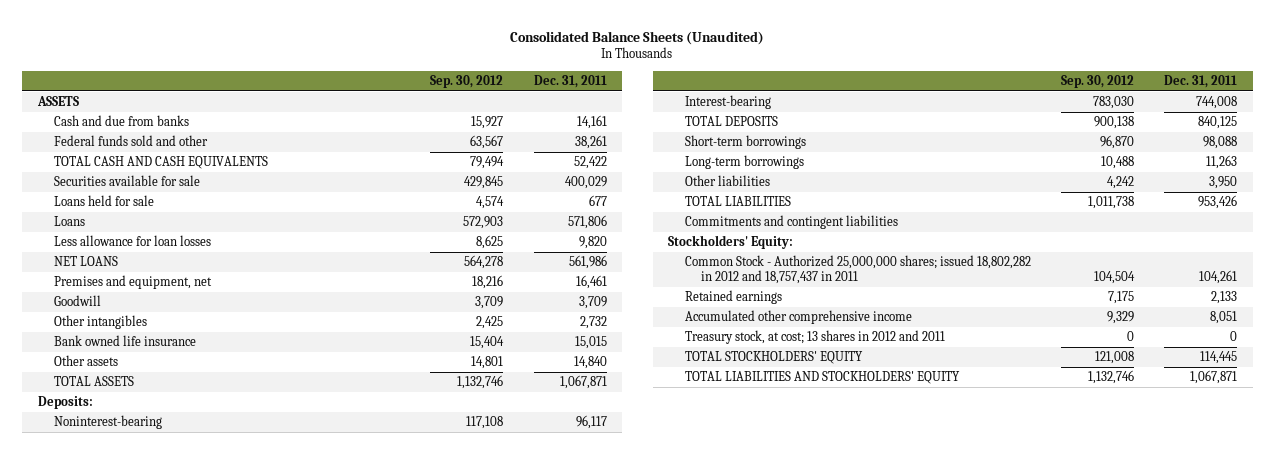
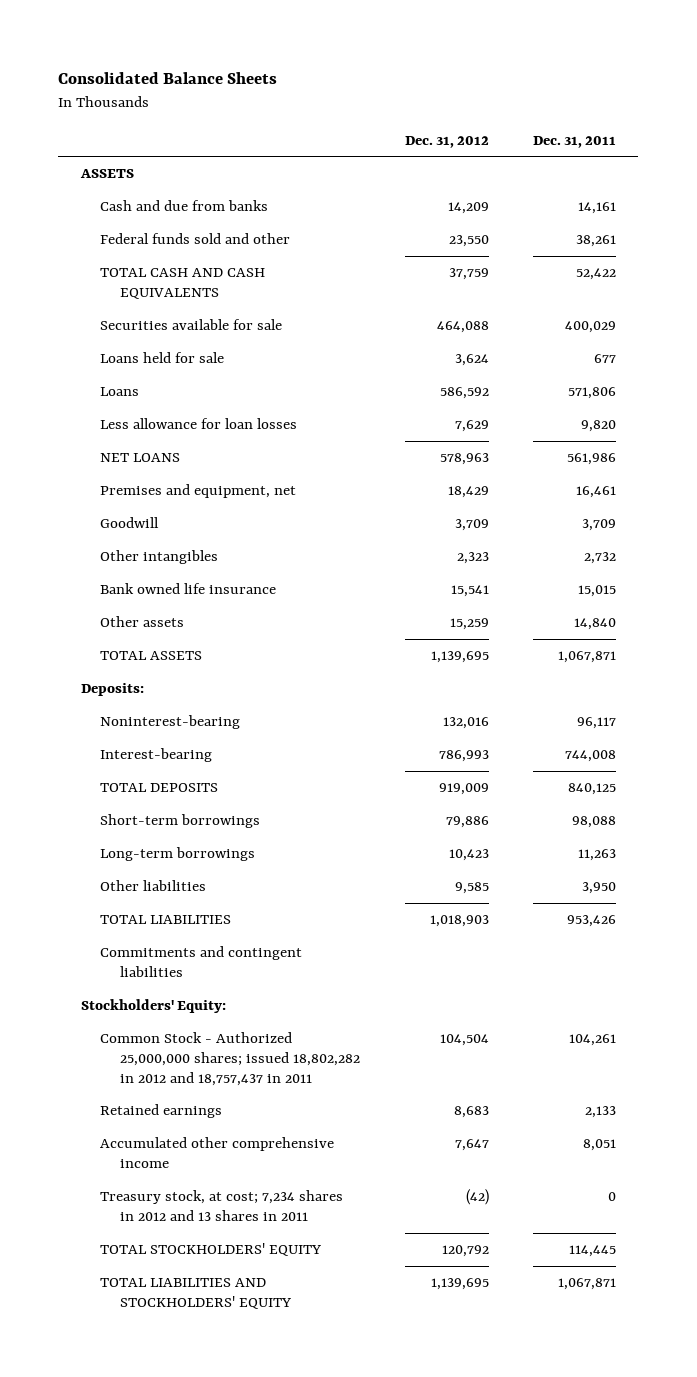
- Consolidated Balance Sheets (Unaudited)
+ Consolidated Balance Sheets
- | Sep. 30, 2012 | Dec. 31, 2011
+ | Dec. 31, 2012 | Dec. 31, 2011
- Treasury stock, at cost; 13 shares in 2012 and 2011 | 0 | 0
+ Treasury stock, at cost; 7,234 shares in 2012 and 13 shares in 2011 | (42) | 0

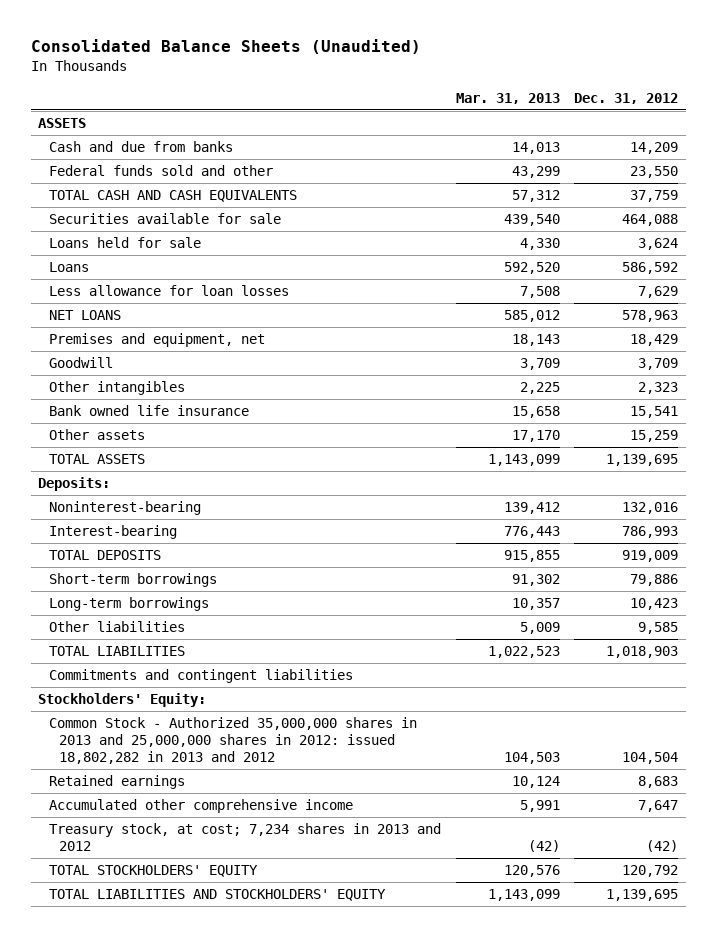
- Consolidated Balance Sheets
+ Consolidated Balance Sheets (Unaudited)
- | Dec. 31, 2012 | Dec. 31, 2011
+ | Mar. 31, 2013 | Dec. 31, 2012
- Common Stock - Authorized 25,000,000 shares; issued 18,802,282 in 2012 and 18,757,437 in 2011 | 104,504 | 104,261
+ Common Stock - Authorized 35,000,000 shares in 2013 and 25,000,000 shares in 2012: issued 18,802,282 in 2013 and 2012 | 104,503 | 104,504
- Treasury stock, at cost; 7,234 shares in 2012 and 13 shares in 2011 | (42) | 0
+ Treasury stock, at cost; 7,234 shares in 2013 and 2012 | (42) | (42)

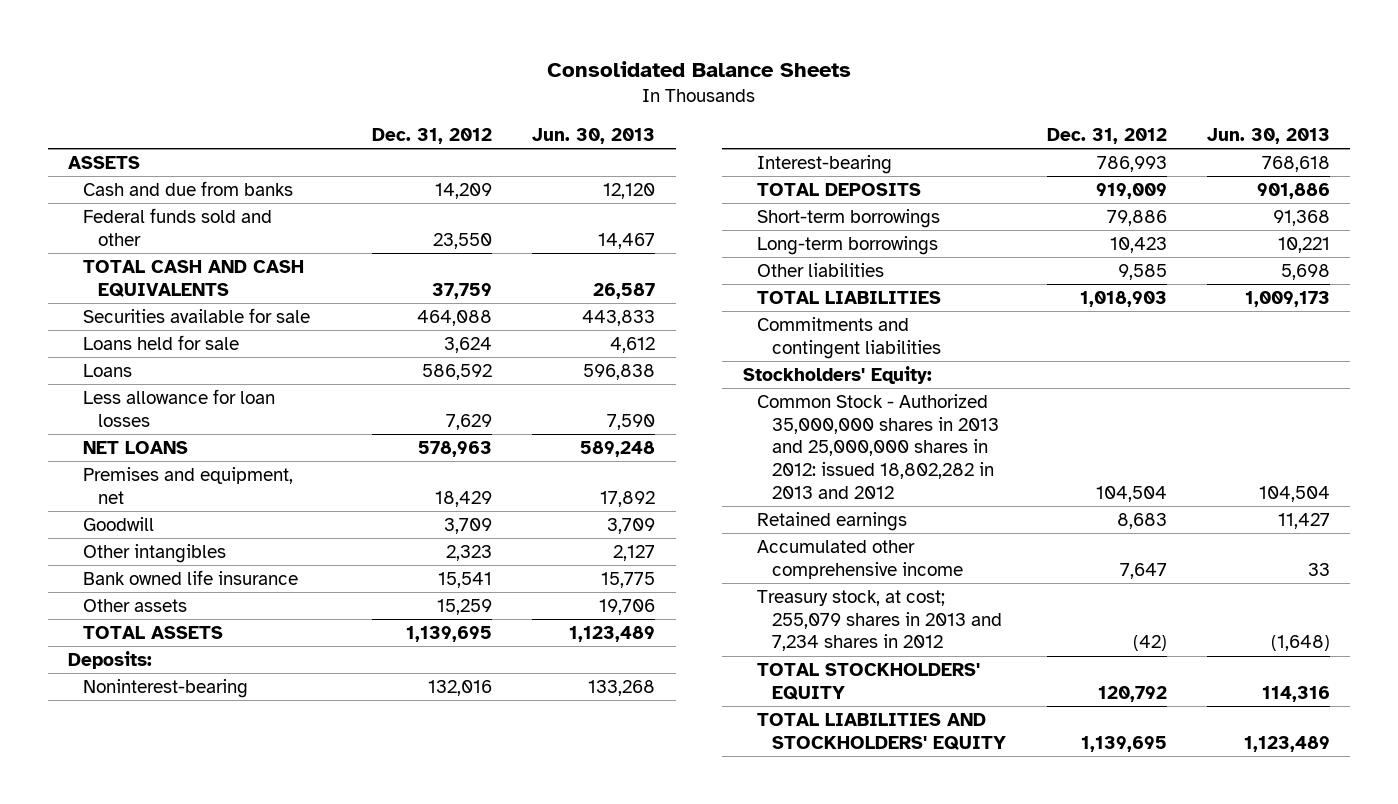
- Consolidated Balance Sheets (Unaudited)
+ Consolidated Balance Sheets
- | Mar. 31, 2013 | Dec. 31, 2012
+ | Dec. 31, 2012 | Jun. 30, 2013
- Treasury stock, at cost; 7,234 shares in 2013 and 2012 | (42) | (42)
+ Treasury stock, at cost; 255,079 shares in 2013 and 7,234 shares in 2012 | (42) | (1,648)

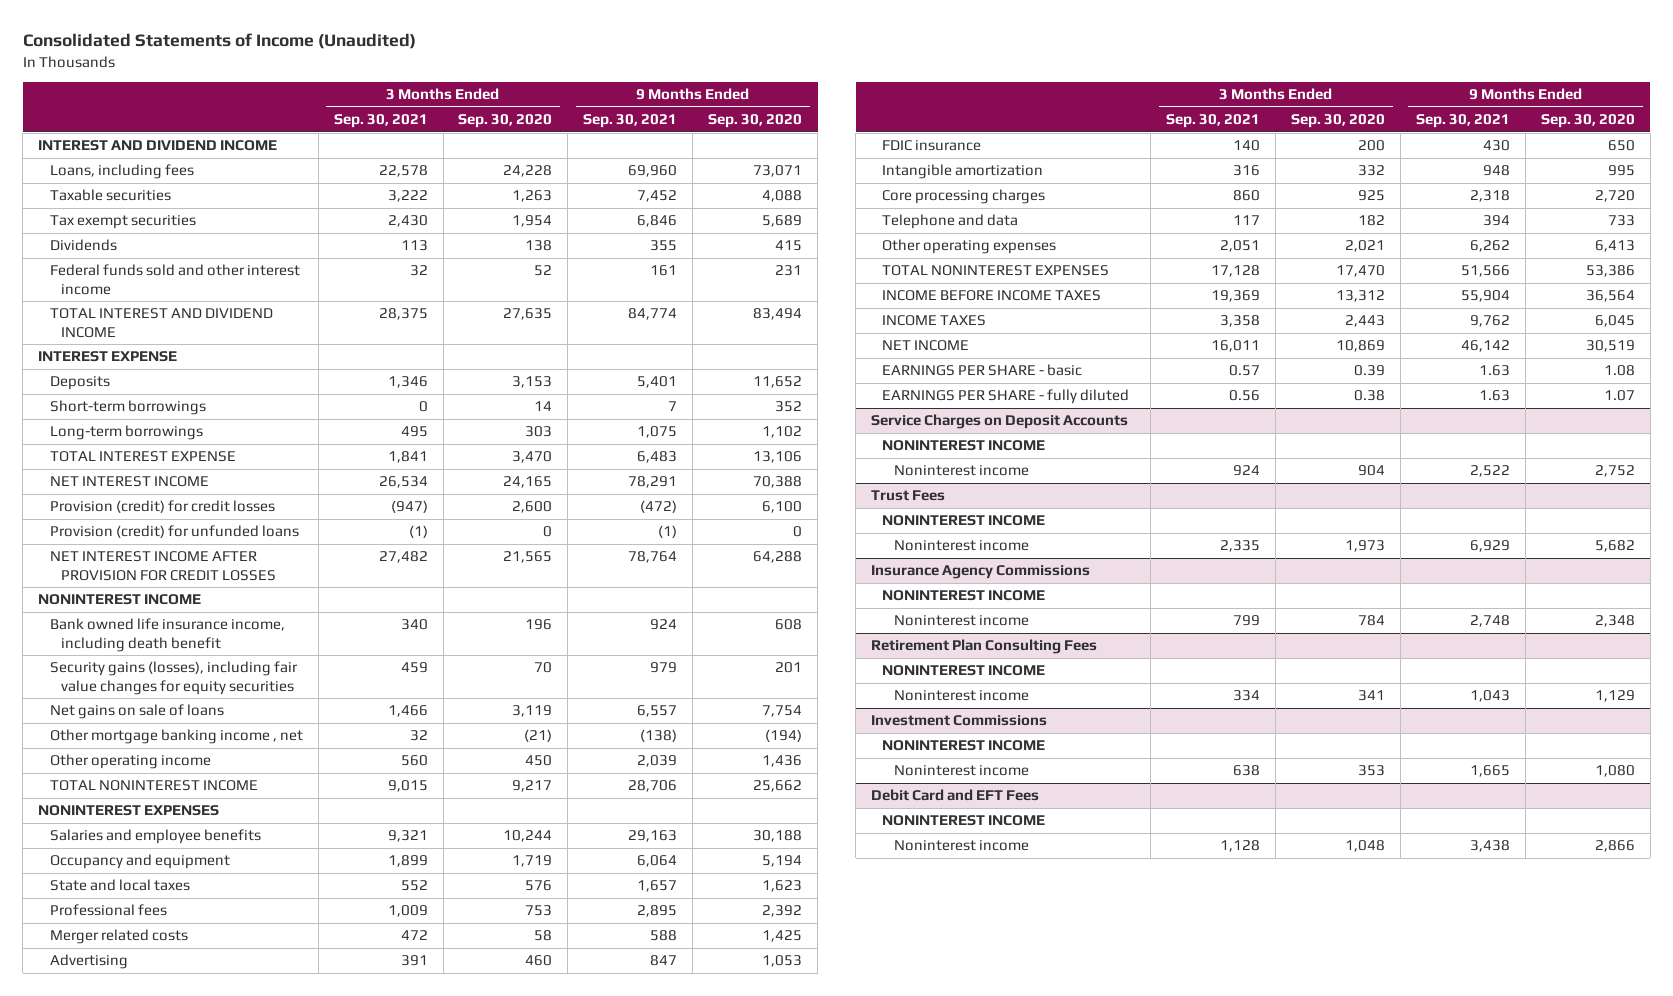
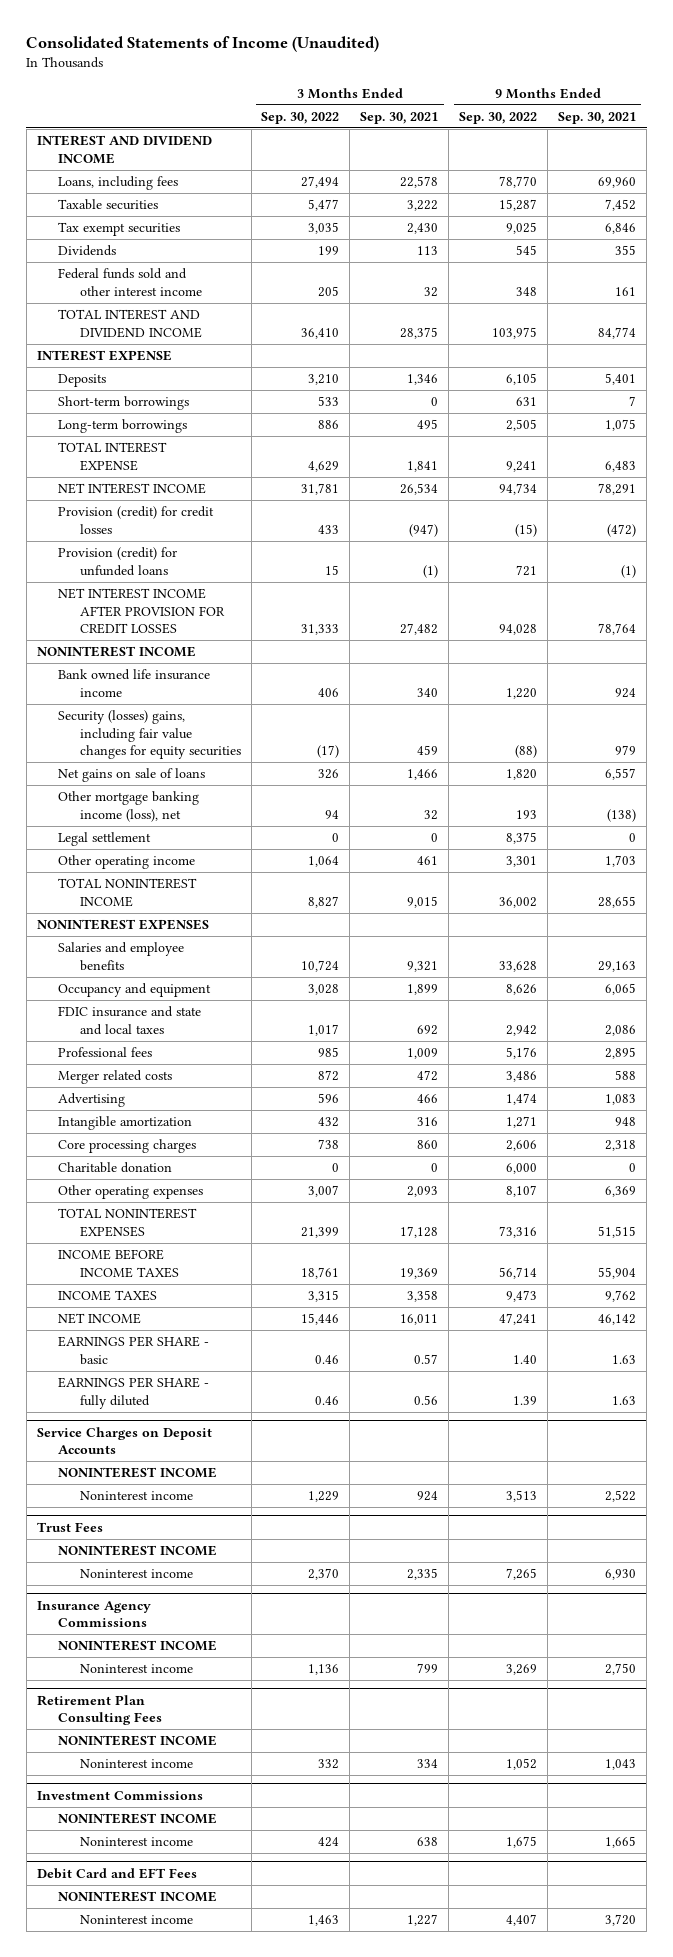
- | 3 Months Ended Sep. 30, 2021 | 3 Months Ended Sep. 30, 2020 | 9 Months Ended Sep. 30, 2021 | 9 Months Ended Sep. 30, 2020
+ | 3 Months Ended Sep. 30, 2022 | 3 Months Ended Sep. 30, 2021 | 9 Months Ended Sep. 30, 2022 | 9 Months Ended Sep. 30, 2021
- Bank owned life insurance income, including death benefit | 340 | 196 | 924 | 608
- Security gains (losses), including fair value changes for equity securities | 459 | 70 | 979 | 201
+ Bank owned life insurance income | 406 | 340 | 1,220 | 924
+ Security (losses) gains, including fair value changes for equity securities | (17) | 459 | (88) | 979
- Other mortgage banking income , net | 32 | (21) | (138) | (194)
- Other operating income | 560 | 450 | 2,039 | 1,436
- TOTAL NONINTEREST INCOME | 9,015 | 9,217 | 28,706 | 25,662
+ Other mortgage banking income (loss), net | 94 | 32 | 193 | (138)
+ Legal settlement | 0 | 0 | 8,375 | 0
+ Other operating income | 1,064 | 461 | 3,301 | 1,703
+ TOTAL NONINTEREST INCOME | 8,827 | 9,015 | 36,002 | 28,655
- Occupancy and equipment | 1,899 | 1,719 | 6,064 | 5,194
- State and local taxes | 552 | 576 | 1,657 | 1,623
+ Occupancy and equipment | 3,028 | 1,899 | 8,626 | 6,065
+ FDIC insurance and state and local taxes | 1,017 | 692 | 2,942 | 2,086
- Advertising | 391 | 460 | 847 | 1,053
- FDIC insurance | 140 | 200 | 430 | 650
+ Advertising | 596 | 466 | 1,474 | 1,083
- Telephone and data | 117 | 182 | 394 | 733
- Other operating expenses | 2,051 | 2,021 | 6,262 | 6,413
- TOTAL NONINTEREST EXPENSES | 17,128 | 17,470 | 51,566 | 53,386
+ Charitable donation | 0 | 0 | 6,000 | 0
+ Other operating expenses | 3,007 | 2,093 | 8,107 | 6,369
+ TOTAL NONINTEREST EXPENSES | 21,399 | 17,128 | 73,316 | 51,515
@ Trust Fees
- Noninterest income | 2,335 | 1,973 | 6,929 | 5,682
+ Noninterest income | 2,370 | 2,335 | 7,265 | 6,930
@ Insurance Agency Commissions
- Noninterest income | 799 | 784 | 2,748 | 2,348
+ Noninterest income | 1,136 | 799 | 3,269 | 2,750
@ Debit Card and EFT Fees
- Noninterest income | 1,128 | 1,048 | 3,438 | 2,866
+ Noninterest income | 1,463 | 1,227 | 4,407 | 3,720

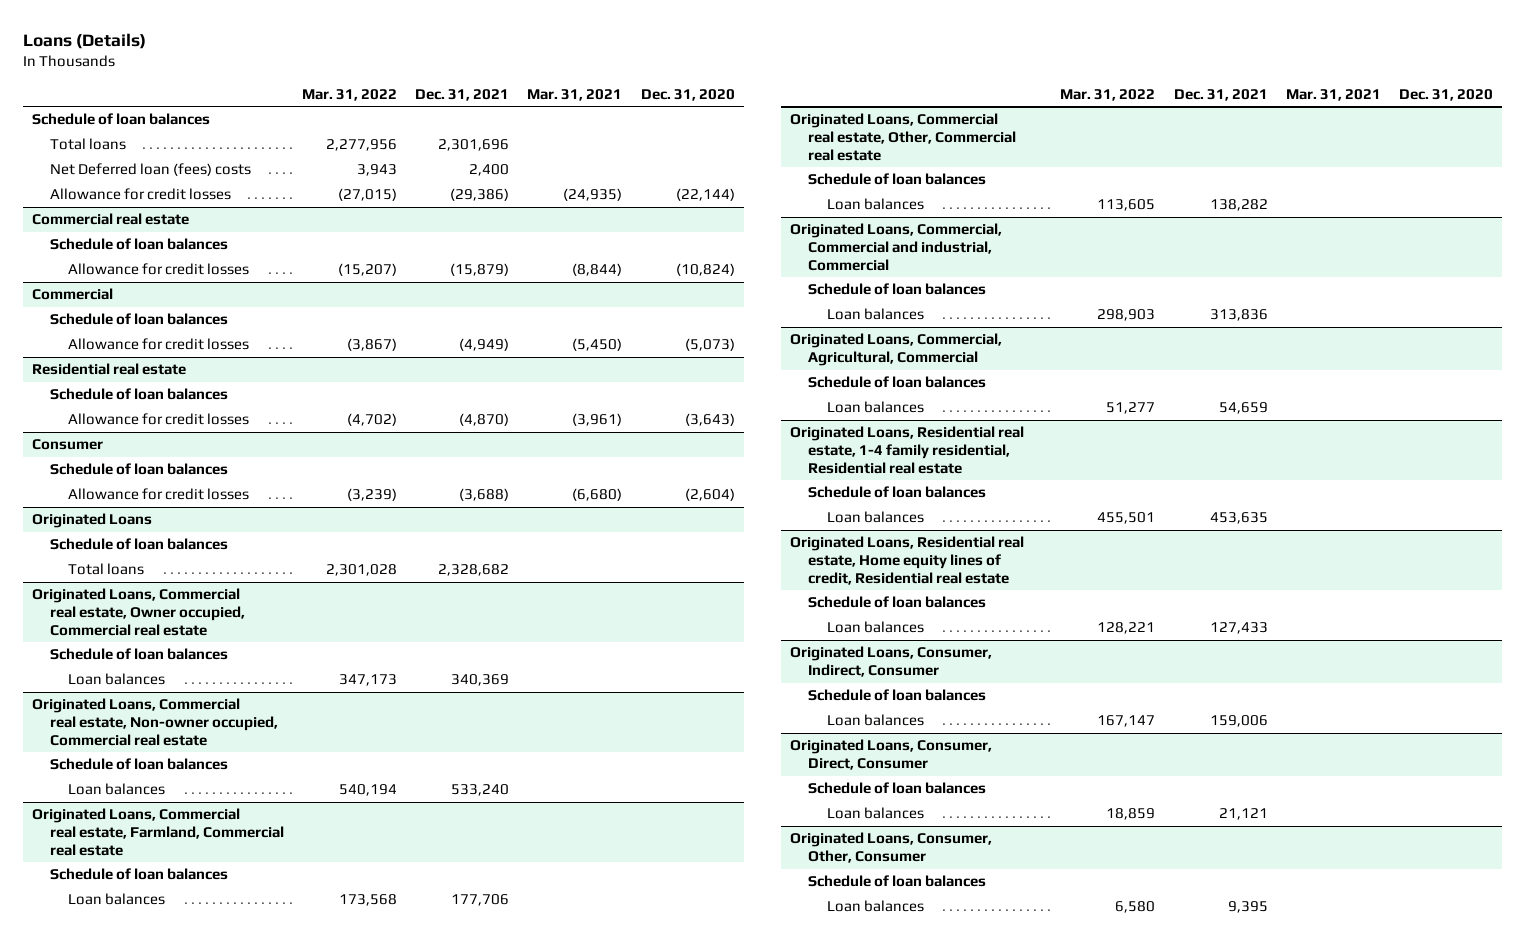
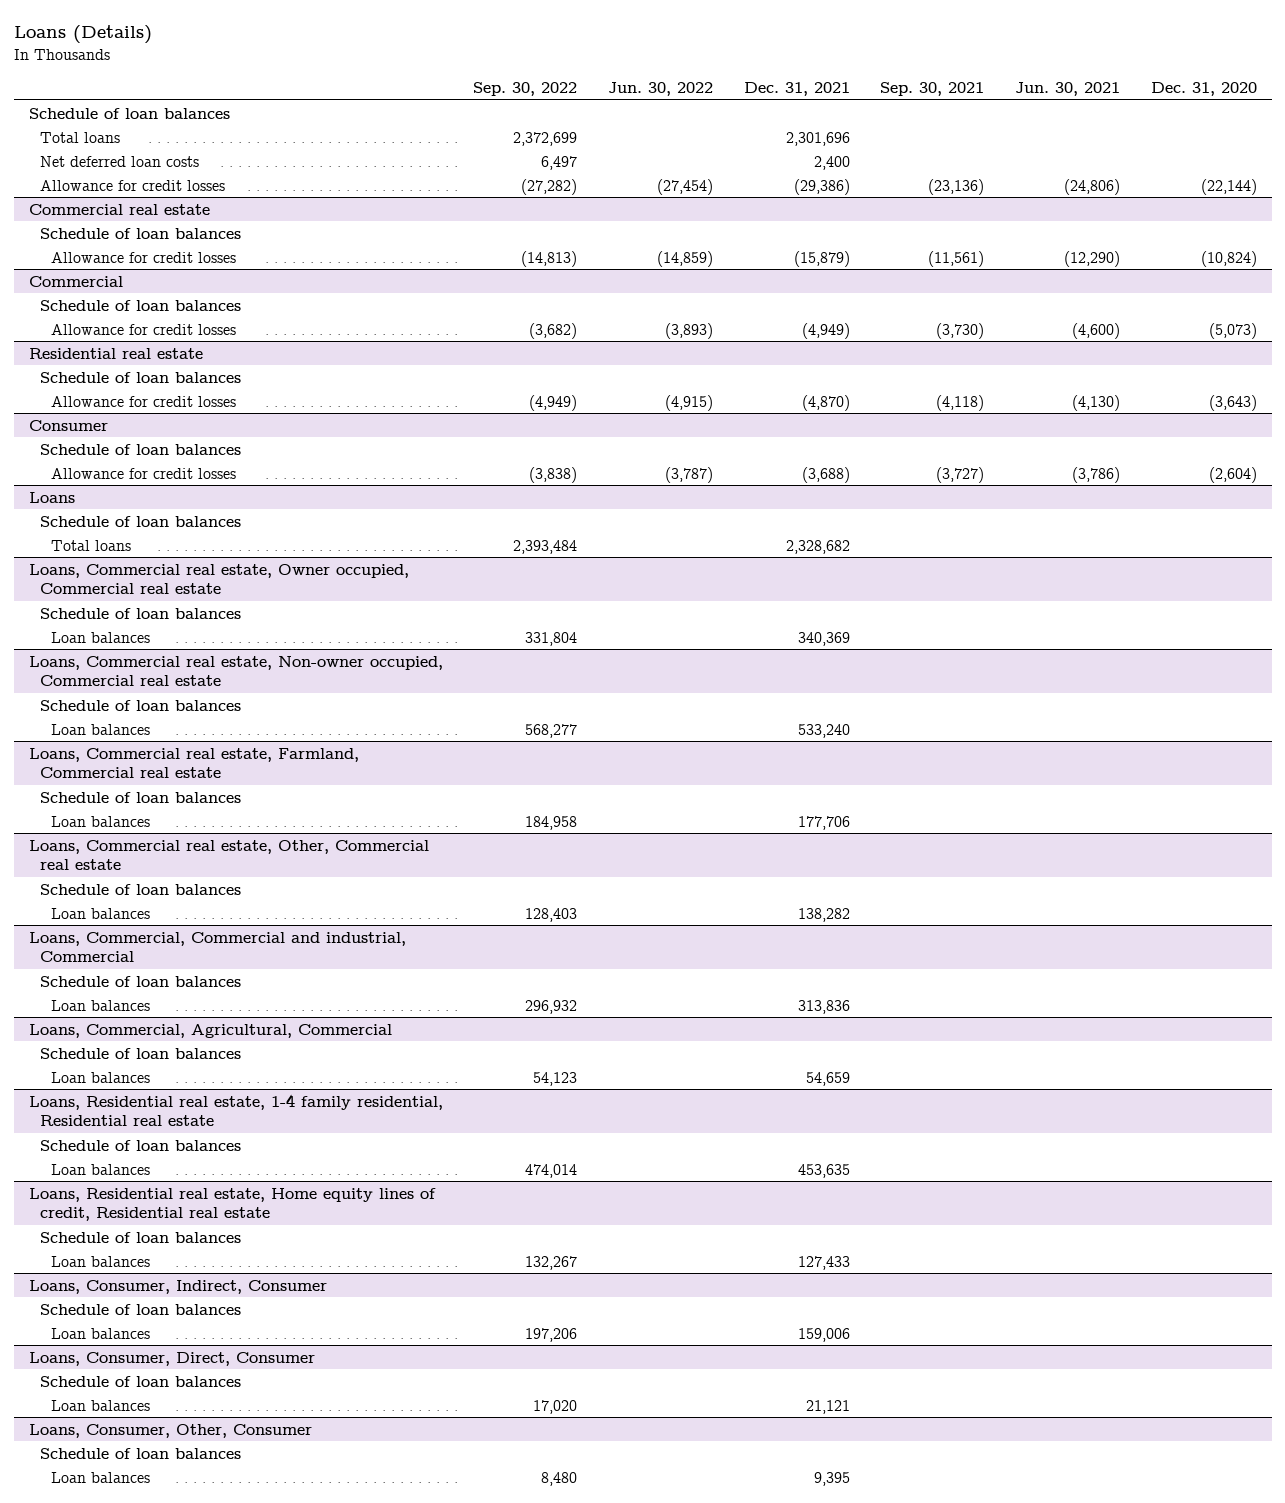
- | Mar. 31, 2022 | Dec. 31, 2021 | Mar. 31, 2021 | Dec. 31, 2020
+ | Sep. 30, 2022 | Jun. 30, 2022 | Dec. 31, 2021 | Sep. 30, 2021 | Jun. 30, 2021 | Dec. 31, 2020
- Net Deferred loan (fees) costs | 3,943 | 2,400 | |
+ Net deferred loan costs | 6,497 | | 2,400 | | |
- Originated Loans
+ Loans
- Originated Loans, Commercial real estate, Owner occupied, Commercial real estate
+ Loans, Commercial real estate, Owner occupied, Commercial real estate
- Originated Loans, Commercial real estate, Non-owner occupied, Commercial real estate
+ Loans, Commercial real estate, Non-owner occupied, Commercial real estate
- Originated Loans, Commercial real estate, Farmland, Commercial real estate
+ Loans, Commercial real estate, Farmland, Commercial real estate
- Originated Loans, Commercial real estate, Other, Commercial real estate
+ Loans, Commercial real estate, Other, Commercial real estate
- Originated Loans, Commercial, Commercial and industrial, Commercial
+ Loans, Commercial, Commercial and industrial, Commercial
- Originated Loans, Commercial, Agricultural, Commercial
+ Loans, Commercial, Agricultural, Commercial
- Originated Loans, Residential real estate, 1-4 family residential, Residential real estate
+ Loans, Residential real estate, 1-4 family residential, Residential real estate
- Originated Loans, Residential real estate, Home equity lines of credit, Residential real estate
+ Loans, Residential real estate, Home equity lines of credit, Residential real estate
- Originated Loans, Consumer, Indirect, Consumer
+ Loans, Consumer, Indirect, Consumer
- Originated Loans, Consumer, Direct, Consumer
+ Loans, Consumer, Direct, Consumer
- Originated Loans, Consumer, Other, Consumer
+ Loans, Consumer, Other, Consumer

